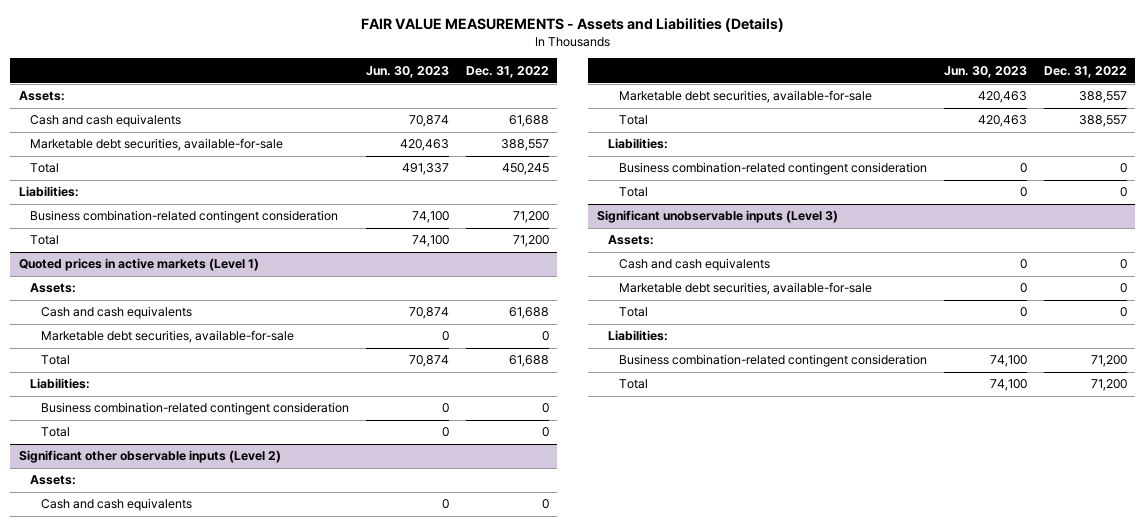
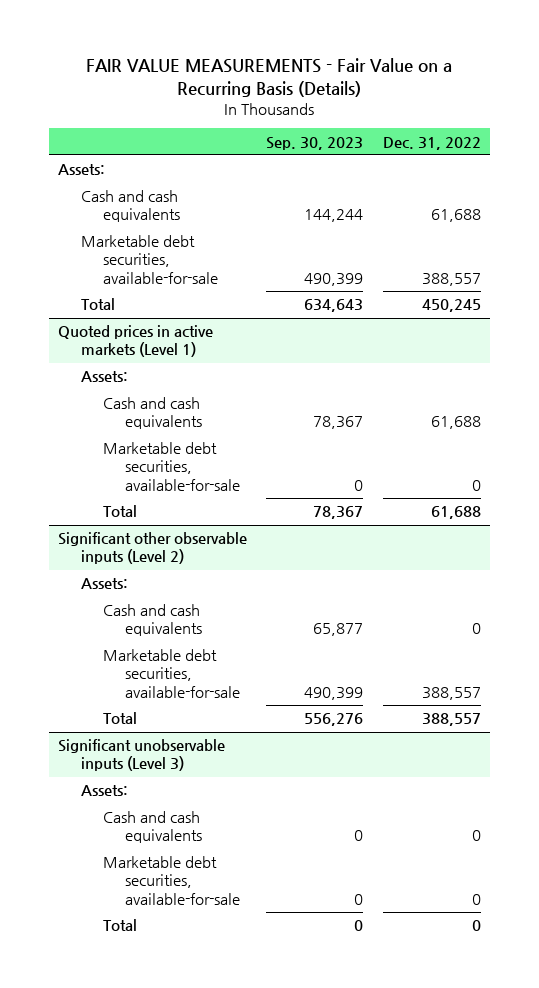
- FAIR VALUE MEASUREMENTS - Assets and Liabilities (Details)
+ FAIR VALUE MEASUREMENTS - Fair Value on a Recurring Basis (Details)
- | Jun. 30, 2023 | Dec. 31, 2022
+ | Sep. 30, 2023 | Dec. 31, 2022
- Liabilities:
- Business combination-related contingent consideration | 74,100 | 71,200
- Total | 74,100 | 71,200
@ Quoted prices in active markets (Level 1)
- Liabilities:
- Business combination-related contingent consideration | 0 | 0
- Total | 0 | 0
@ Significant other observable inputs (Level 2)
- Liabilities:
- Business combination-related contingent consideration | 0 | 0
- Total | 0 | 0
@ Significant unobservable inputs (Level 3)
- Liabilities:
- Business combination-related contingent consideration | 74,100 | 71,200
- Total | 74,100 | 71,200

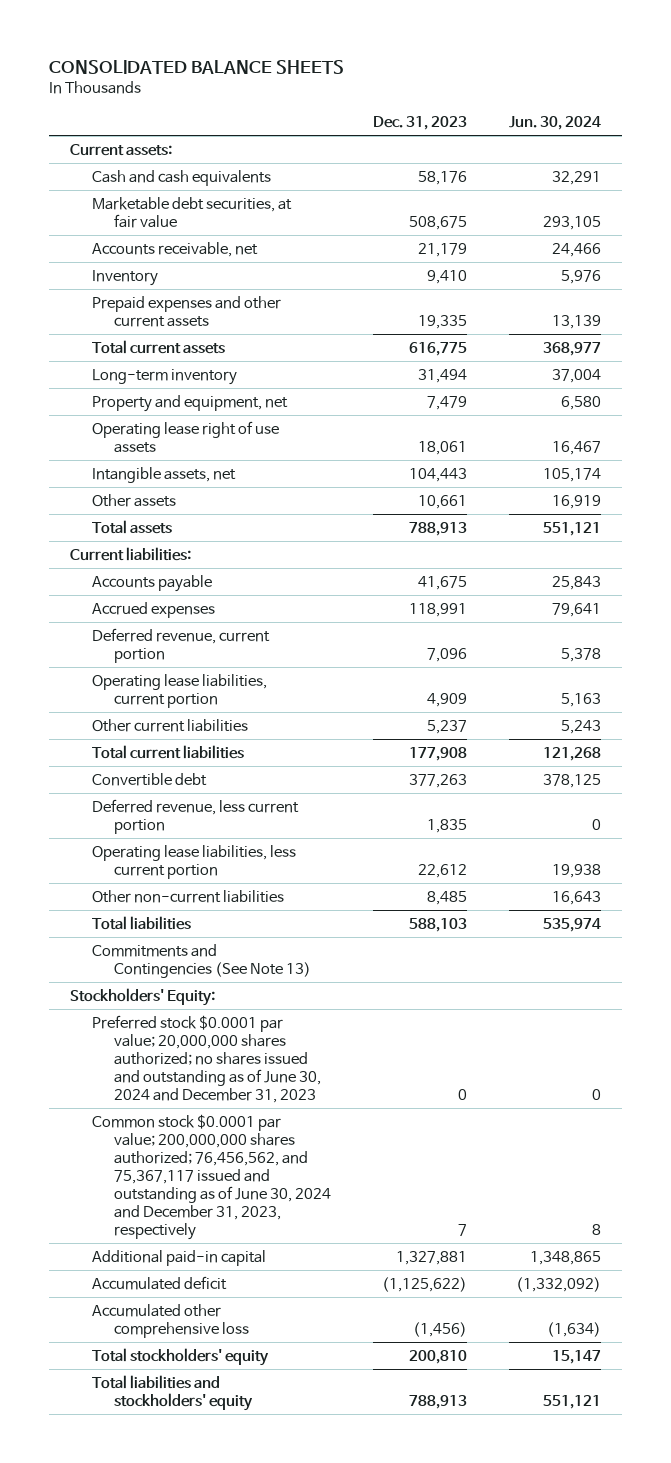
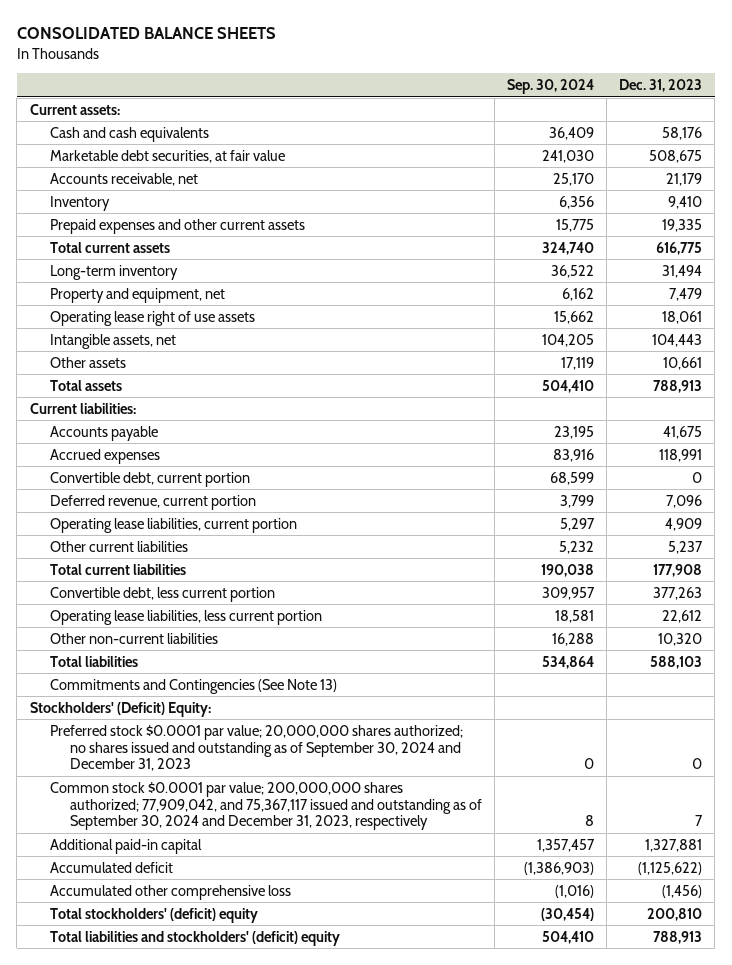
- | Dec. 31, 2023 | Jun. 30, 2024
+ | Sep. 30, 2024 | Dec. 31, 2023
+ Convertible debt, current portion | 68,599 | 0
- Convertible debt | 377,263 | 378,125
- Deferred revenue, less current portion | 1,835 | 0
+ Convertible debt, less current portion | 309,957 | 377,263
- Other non-current liabilities | 8,485 | 16,643
+ Other non-current liabilities | 16,288 | 10,320
- Stockholders' Equity:
- Preferred stock $0.0001 par value; 20,000,000 shares authorized; no shares issued and outstanding as of June 30, 2024 and December 31, 2023 | 0 | 0
- Common stock $0.0001 par value; 200,000,000 shares authorized; 76,456,562, and 75,367,117 issued and outstanding as of June 30, 2024 and December 31, 2023, respectively | 7 | 8
+ Stockholders' (Deficit) Equity:
+ Preferred stock $0.0001 par value; 20,000,000 shares authorized; no shares issued and outstanding as of September 30, 2024 and December 31, 2023 | 0 | 0
+ Common stock $0.0001 par value; 200,000,000 shares authorized; 77,909,042, and 75,367,117 issued and outstanding as of September 30, 2024 and December 31, 2023, respectively | 8 | 7
- Total stockholders' equity | 200,810 | 15,147
- Total liabilities and stockholders' equity | 788,913 | 551,121
+ Total stockholders' (deficit) equity | (30,454) | 200,810
+ Total liabilities and stockholders' (deficit) equity | 504,410 | 788,913

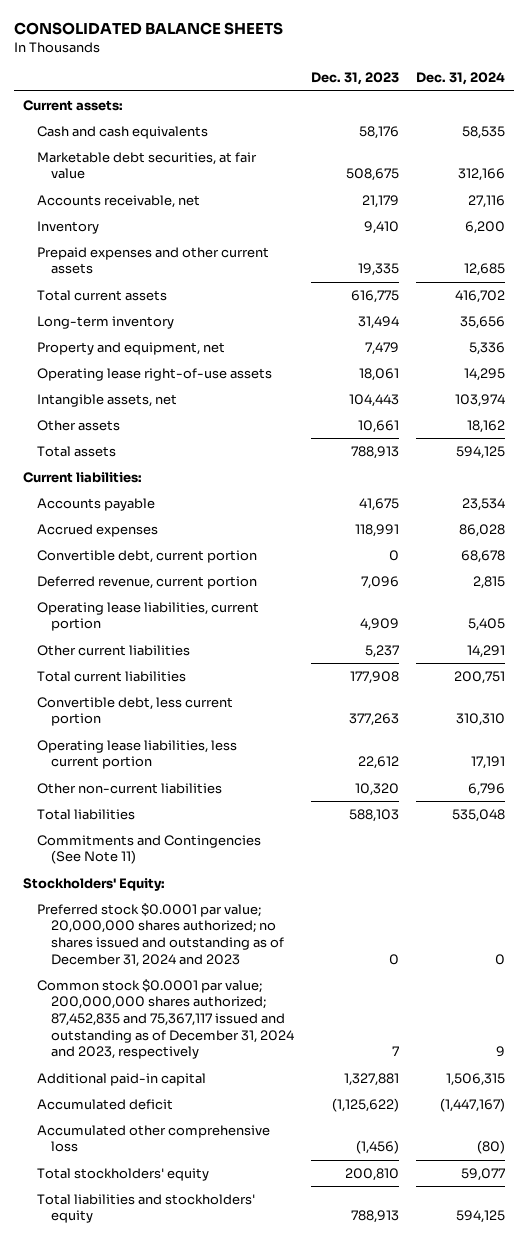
- | Sep. 30, 2024 | Dec. 31, 2023
+ | Dec. 31, 2023 | Dec. 31, 2024
- Operating lease right of use assets | 15,662 | 18,061
+ Operating lease right-of-use assets | 18,061 | 14,295
- Commitments and Contingencies (See Note 13)
- Stockholders' (Deficit) Equity:
- Preferred stock $0.0001 par value; 20,000,000 shares authorized; no shares issued and outstanding as of September 30, 2024 and December 31, 2023 | 0 | 0
- Common stock $0.0001 par value; 200,000,000 shares authorized; 77,909,042, and 75,367,117 issued and outstanding as of September 30, 2024 and December 31, 2023, respectively | 8 | 7
+ Commitments and Contingencies (See Note 11)
+ Stockholders' Equity:
+ Preferred stock $0.0001 par value; 20,000,000 shares authorized; no shares issued and outstanding as of December 31, 2024 and 2023 | 0 | 0
+ Common stock $0.0001 par value; 200,000,000 shares authorized; 87,452,835 and 75,367,117 issued and outstanding as of December 31, 2024 and 2023, respectively | 7 | 9
- Total stockholders' (deficit) equity | (30,454) | 200,810
- Total liabilities and stockholders' (deficit) equity | 504,410 | 788,913
+ Total stockholders' equity | 200,810 | 59,077
+ Total liabilities and stockholders' equity | 788,913 | 594,125

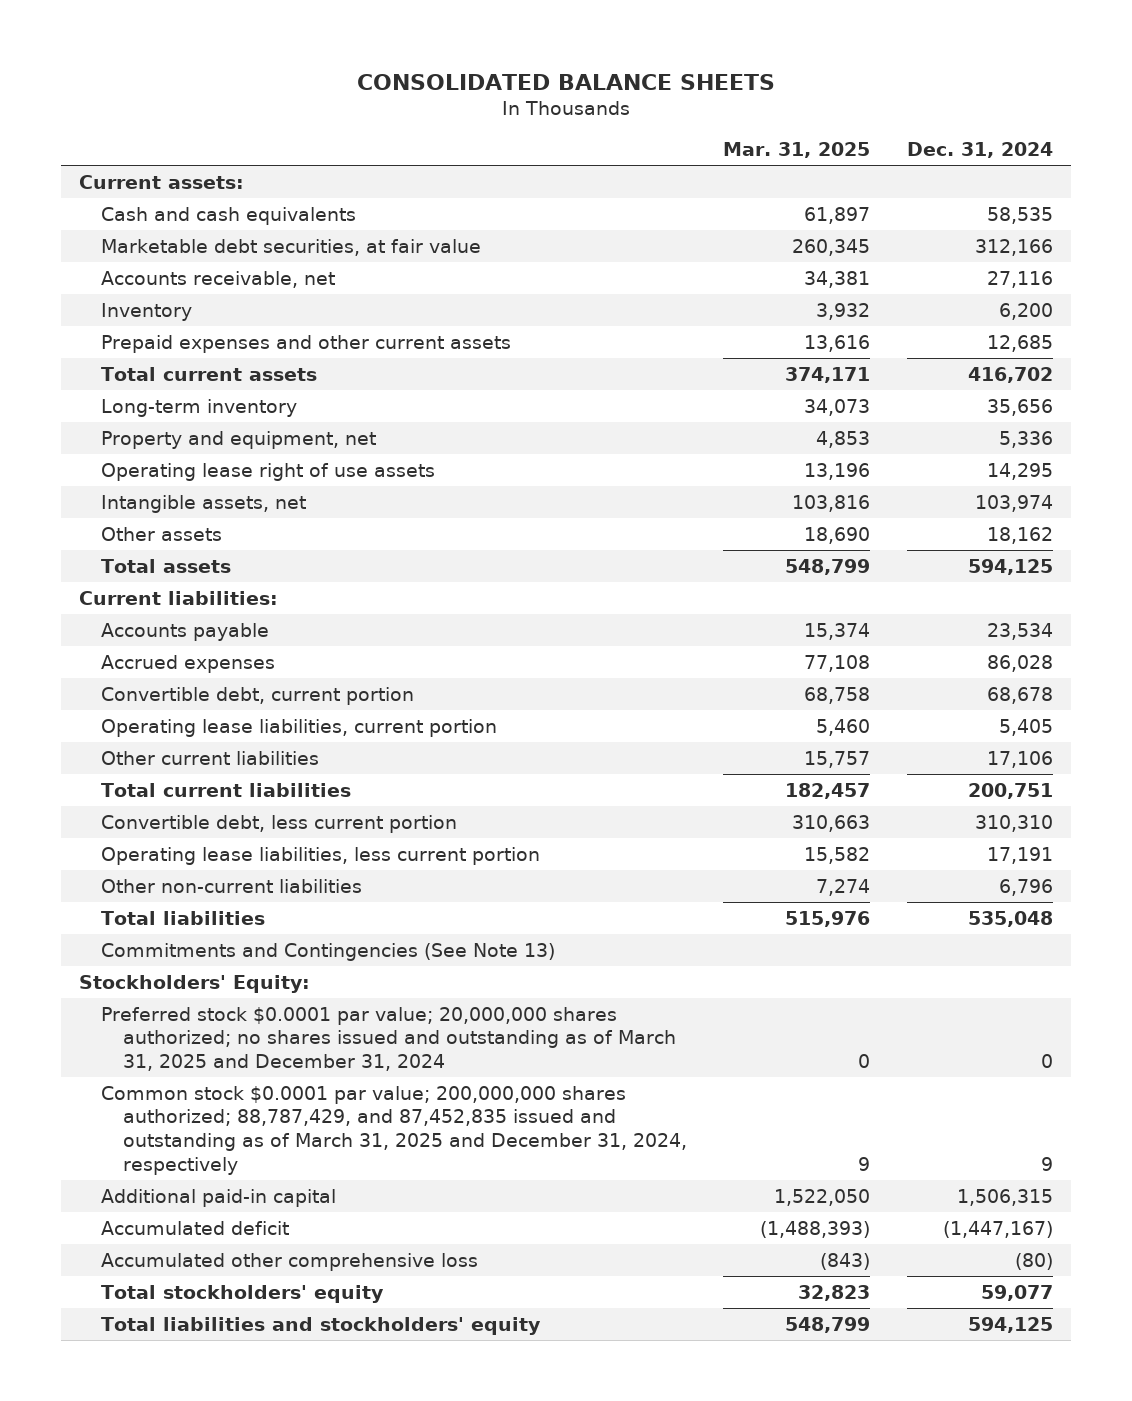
- | Dec. 31, 2023 | Dec. 31, 2024
+ | Mar. 31, 2025 | Dec. 31, 2024
- Operating lease right-of-use assets | 18,061 | 14,295
+ Operating lease right of use assets | 13,196 | 14,295
- Deferred revenue, current portion | 7,096 | 2,815
- Other current liabilities | 5,237 | 14,291
+ Other current liabilities | 15,757 | 17,106
- Commitments and Contingencies (See Note 11)
+ Commitments and Contingencies (See Note 13)
- Preferred stock $0.0001 par value; 20,000,000 shares authorized; no shares issued and outstanding as of December 31, 2024 and 2023 | 0 | 0
- Common stock $0.0001 par value; 200,000,000 shares authorized; 87,452,835 and 75,367,117 issued and outstanding as of December 31, 2024 and 2023, respectively | 7 | 9
+ Preferred stock $0.0001 par value; 20,000,000 shares authorized; no shares issued and outstanding as of March 31, 2025 and December 31, 2024 | 0 | 0
+ Common stock $0.0001 par value; 200,000,000 shares authorized; 88,787,429, and 87,452,835 issued and outstanding as of March 31, 2025 and December 31, 2024, respectively | 9 | 9

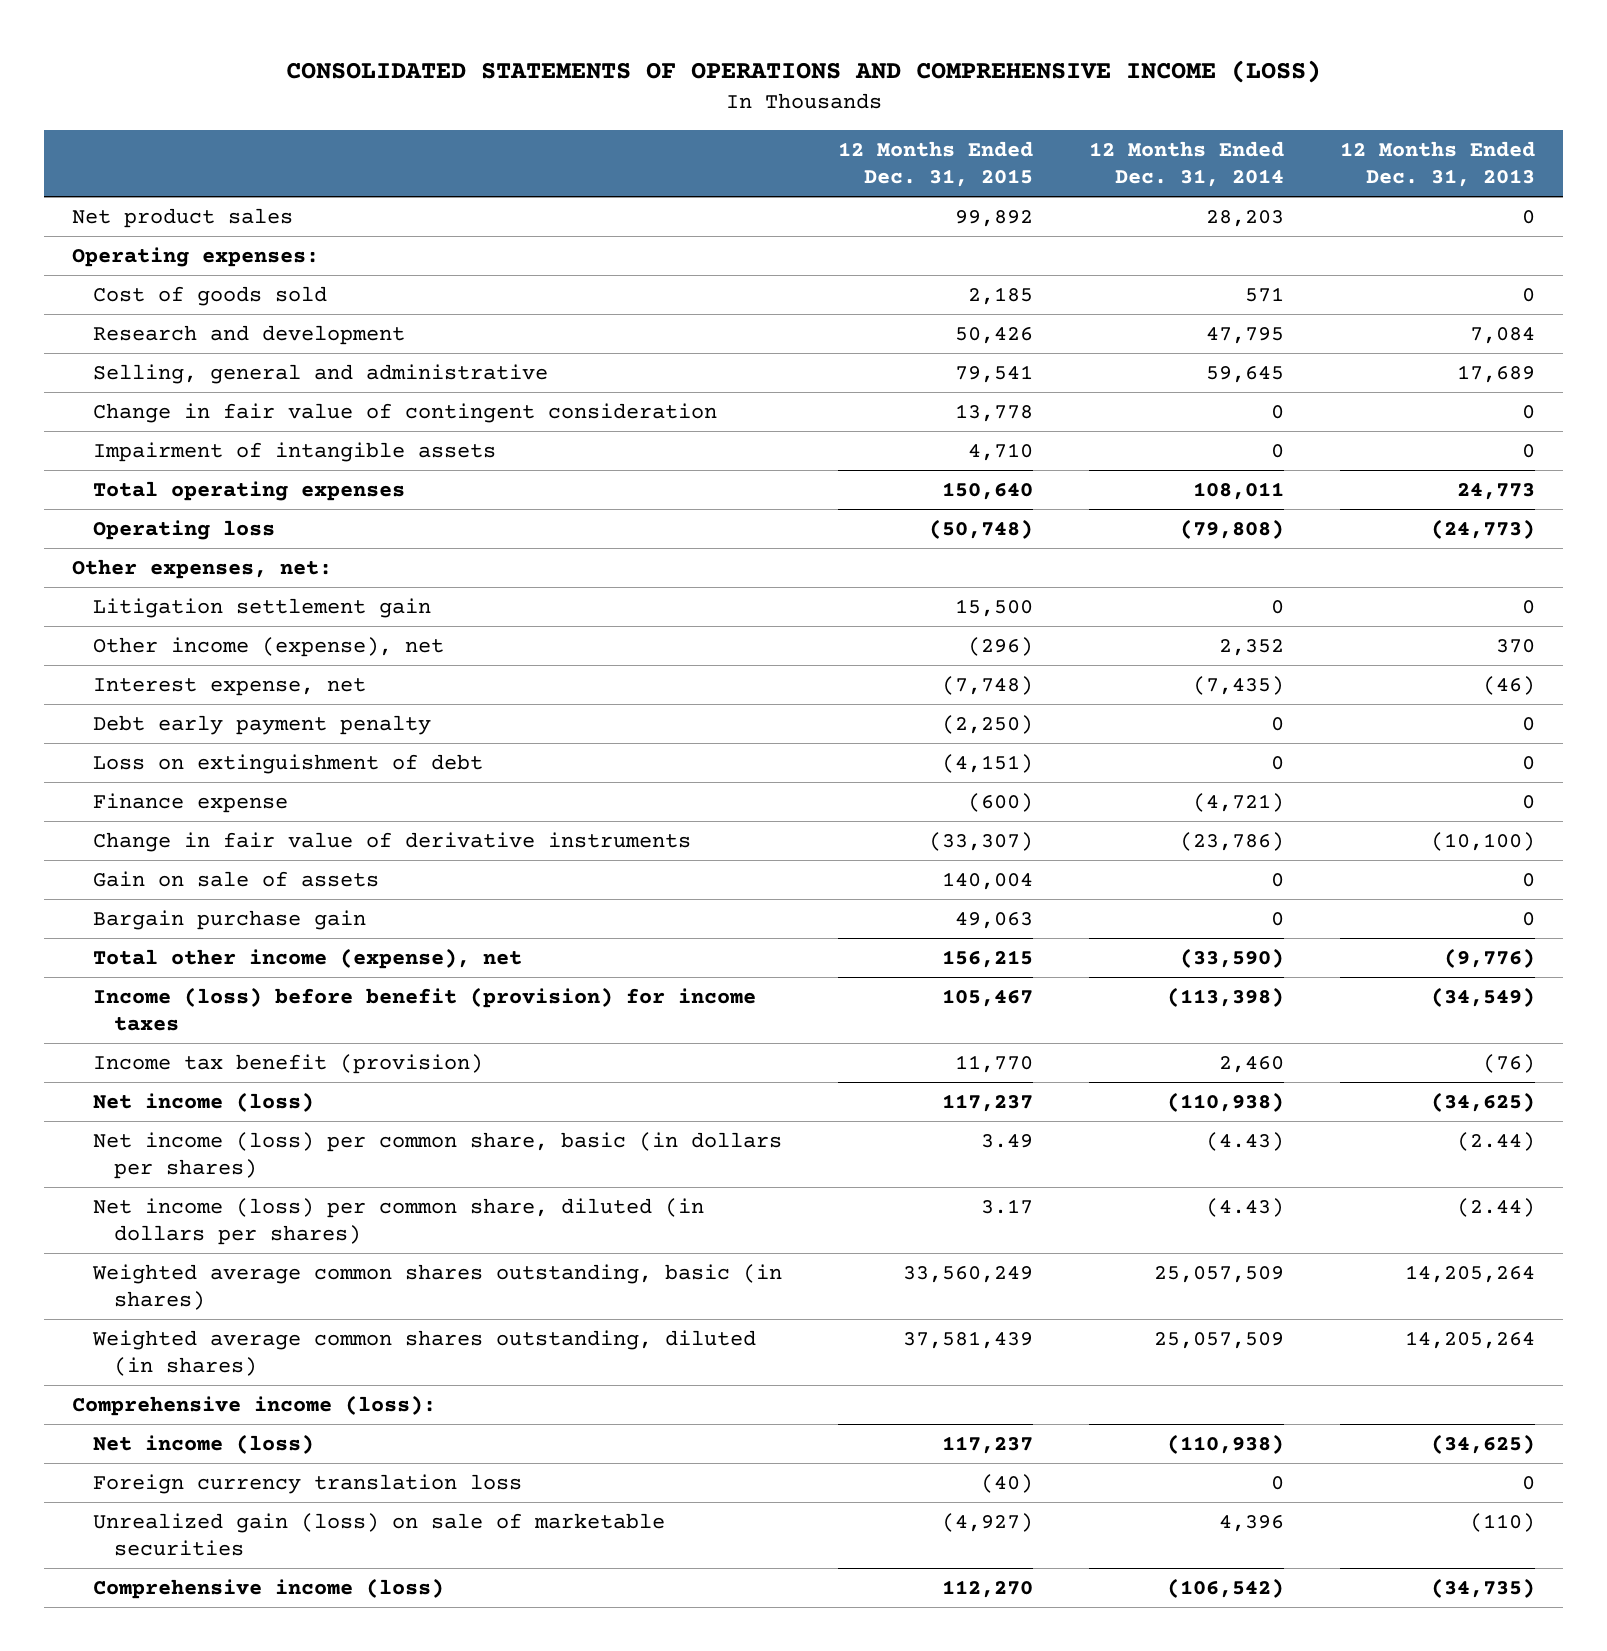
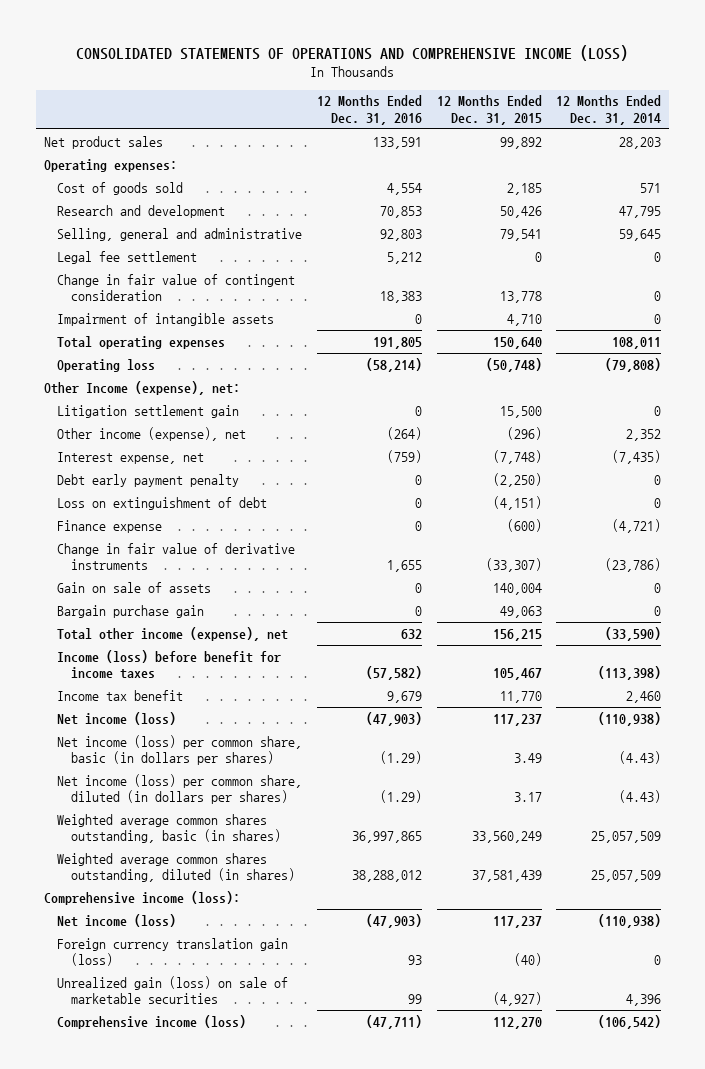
- | 12 Months Ended Dec. 31, 2015 | 12 Months Ended Dec. 31, 2014 | 12 Months Ended Dec. 31, 2013
+ | 12 Months Ended Dec. 31, 2016 | 12 Months Ended Dec. 31, 2015 | 12 Months Ended Dec. 31, 2014
+ Legal fee settlement | 5,212 | 0 | 0
- Other expenses, net:
+ Other Income (expense), net:
- Income (loss) before benefit (provision) for income taxes | 105,467 | (113,398) | (34,549)
- Income tax benefit (provision) | 11,770 | 2,460 | (76)
+ Income (loss) before benefit for income taxes | (57,582) | 105,467 | (113,398)
+ Income tax benefit | 9,679 | 11,770 | 2,460
- Foreign currency translation loss | (40) | 0 | 0
+ Foreign currency translation gain (loss) | 93 | (40) | 0

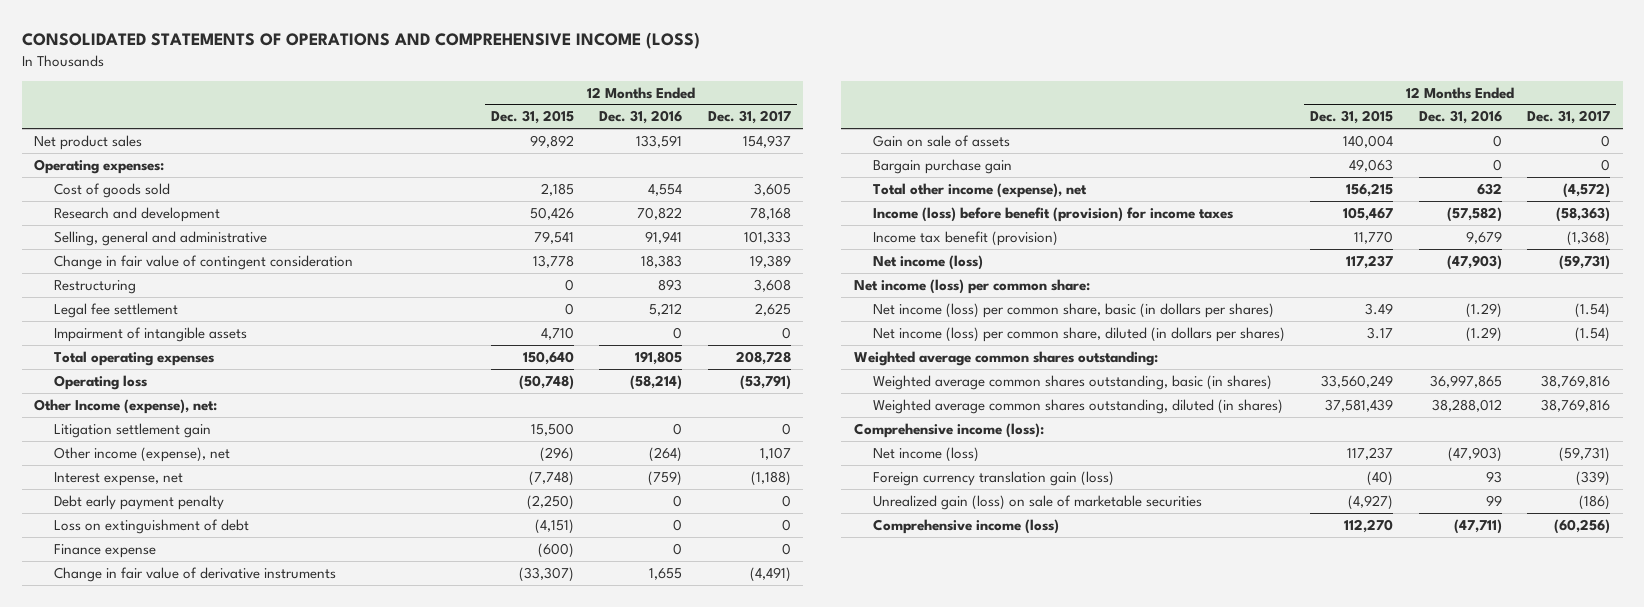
- | 12 Months Ended Dec. 31, 2016 | 12 Months Ended Dec. 31, 2015 | 12 Months Ended Dec. 31, 2014
+ | 12 Months Ended Dec. 31, 2015 | 12 Months Ended Dec. 31, 2016 | 12 Months Ended Dec. 31, 2017
- Research and development | 70,853 | 50,426 | 47,795
- Selling, general and administrative | 92,803 | 79,541 | 59,645
+ Research and development | 50,426 | 70,822 | 78,168
+ Selling, general and administrative | 79,541 | 91,941 | 101,333
+ Restructuring | 0 | 893 | 3,608
moved down: Legal fee settlement | 0 | 5,212 | 2,625
- Income (loss) before benefit for income taxes | (57,582) | 105,467 | (113,398)
- Income tax benefit | 9,679 | 11,770 | 2,460
+ Income (loss) before benefit (provision) for income taxes | 105,467 | (57,582) | (58,363)
+ Income tax benefit (provision) | 11,770 | 9,679 | (1,368)
+ Net income (loss) per common share:
+ Weighted average common shares outstanding:

